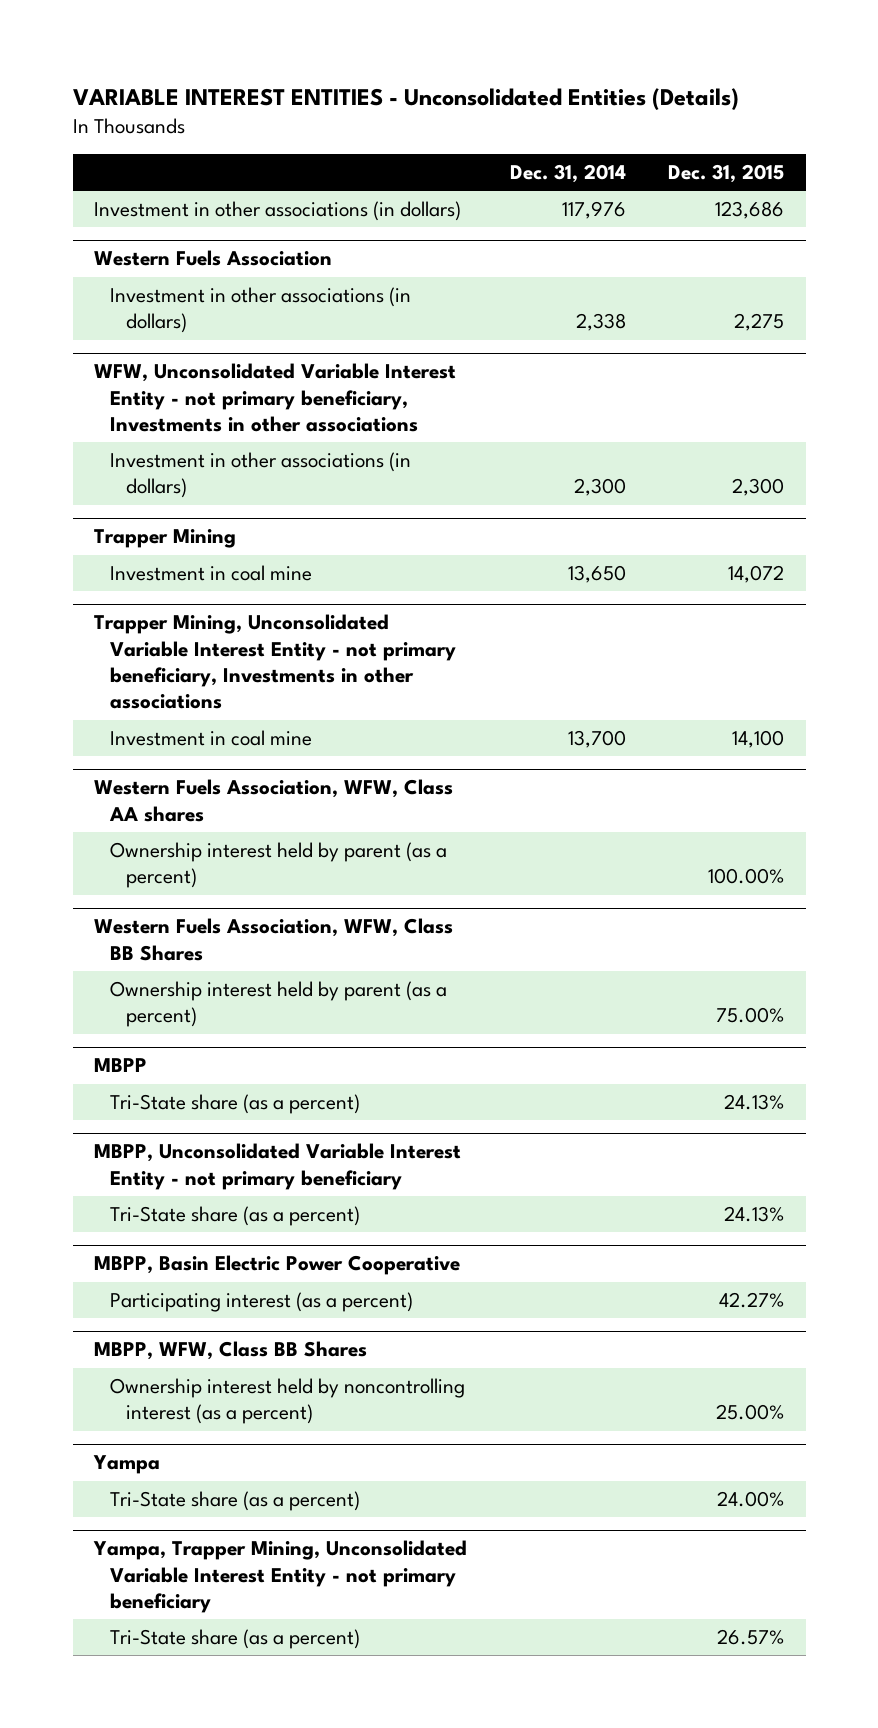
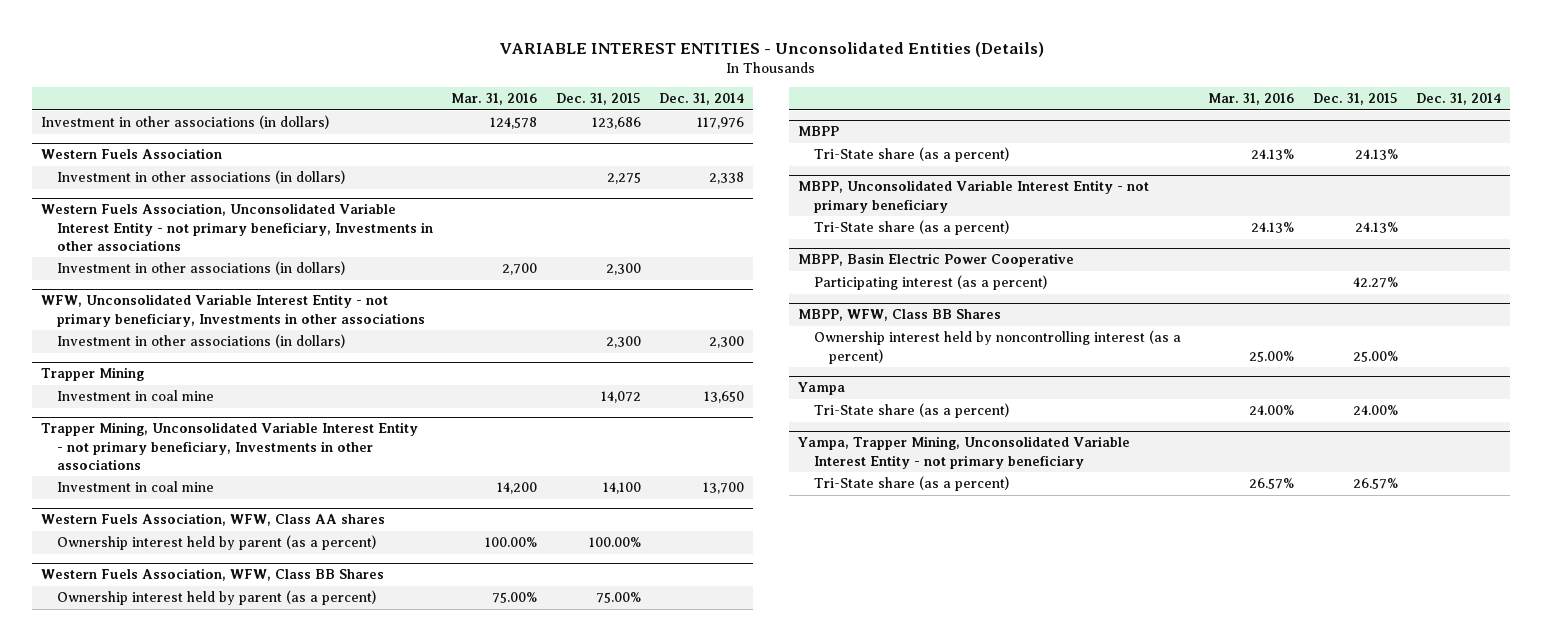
- | Dec. 31, 2014 | Dec. 31, 2015
+ | Mar. 31, 2016 | Dec. 31, 2015 | Dec. 31, 2014
+ Western Fuels Association, Unconsolidated Variable Interest Entity - not primary beneficiary, Investments in other associations
+ Investment in other associations (in dollars) | 2,700 | 2,300 |

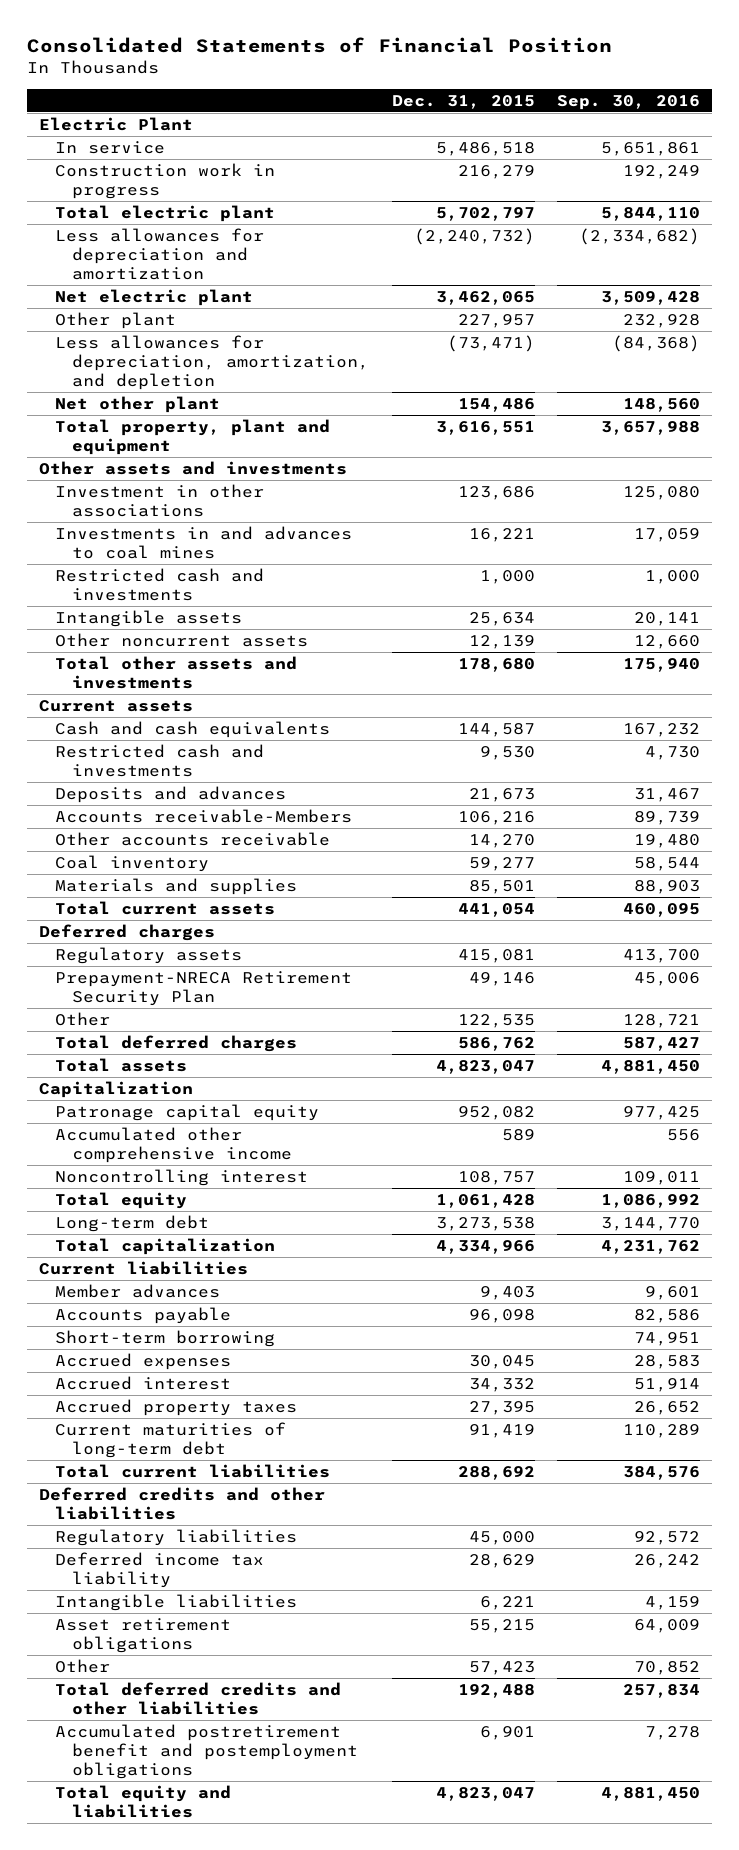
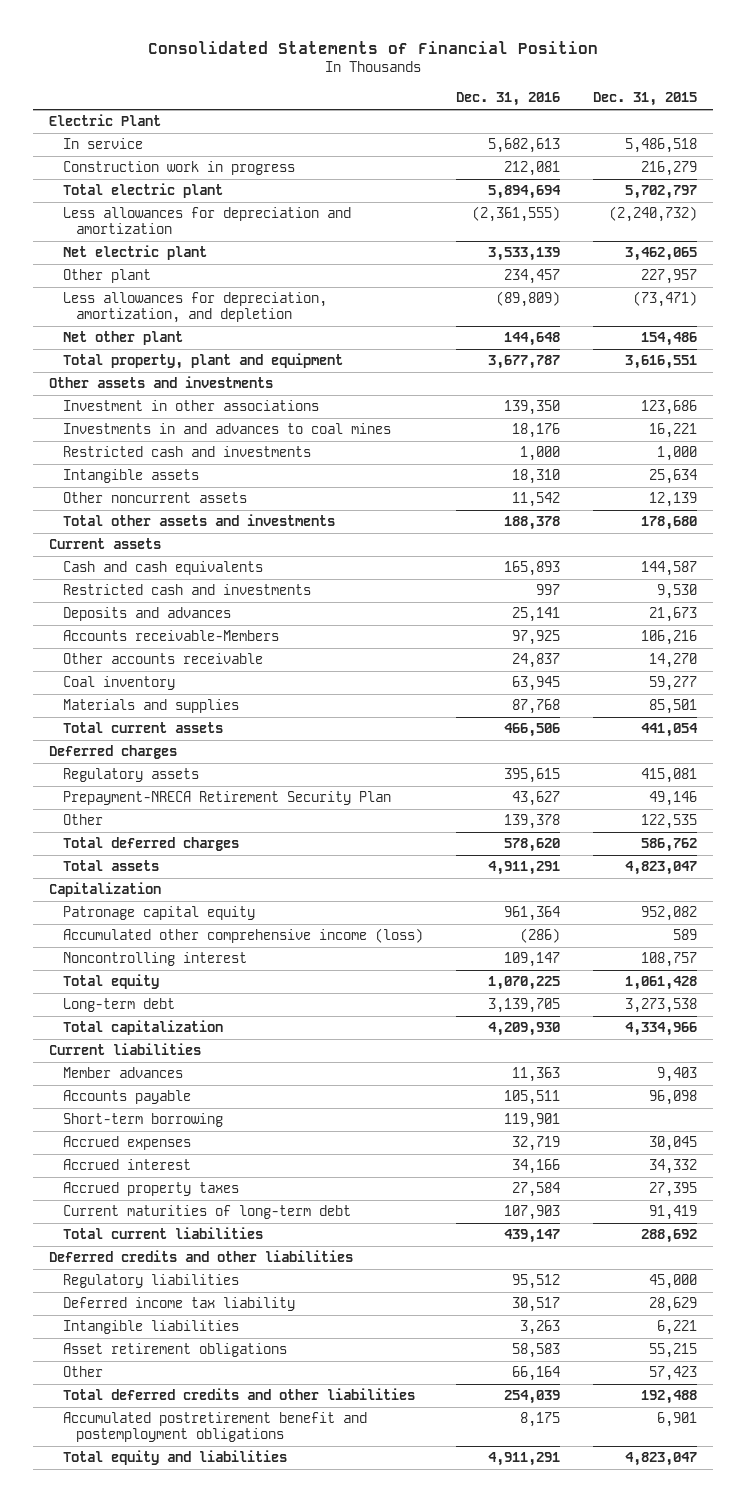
- | Dec. 31, 2015 | Sep. 30, 2016
+ | Dec. 31, 2016 | Dec. 31, 2015
- Accumulated other comprehensive income | 589 | 556
+ Accumulated other comprehensive income (loss) | (286) | 589

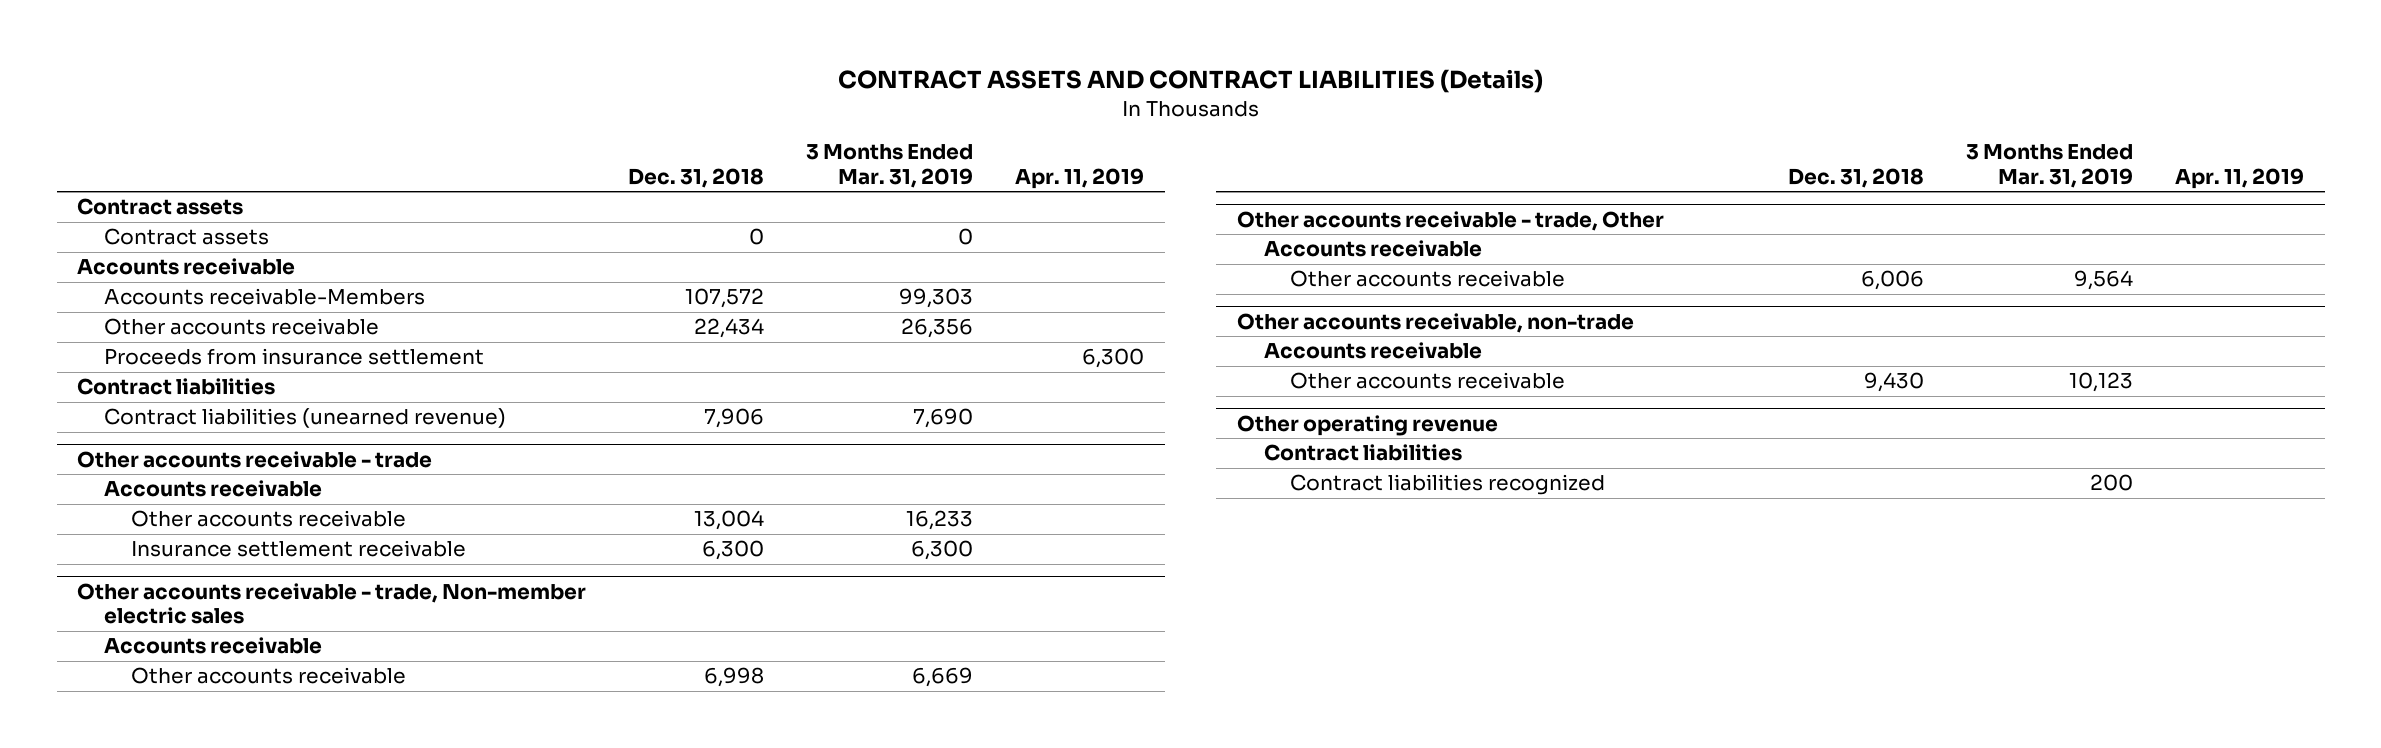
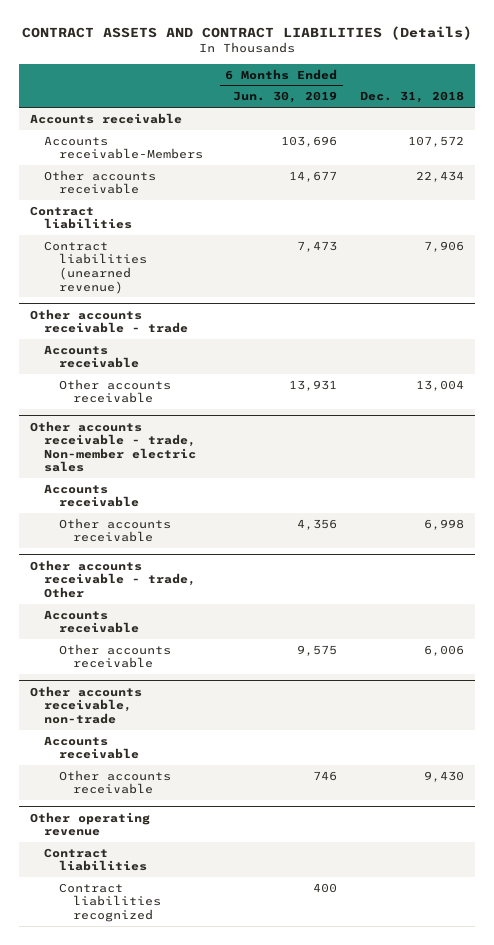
- | Dec. 31, 2018 | 3 Months Ended Mar. 31, 2019 | Apr. 11, 2019
+ | 6 Months Ended Jun. 30, 2019 | Dec. 31, 2018
- Contract assets
- Contract assets | 0 | 0 |
- Proceeds from insurance settlement | | | 6,300
@ Other accounts receivable - trade
- Insurance settlement receivable | 6,300 | 6,300 |

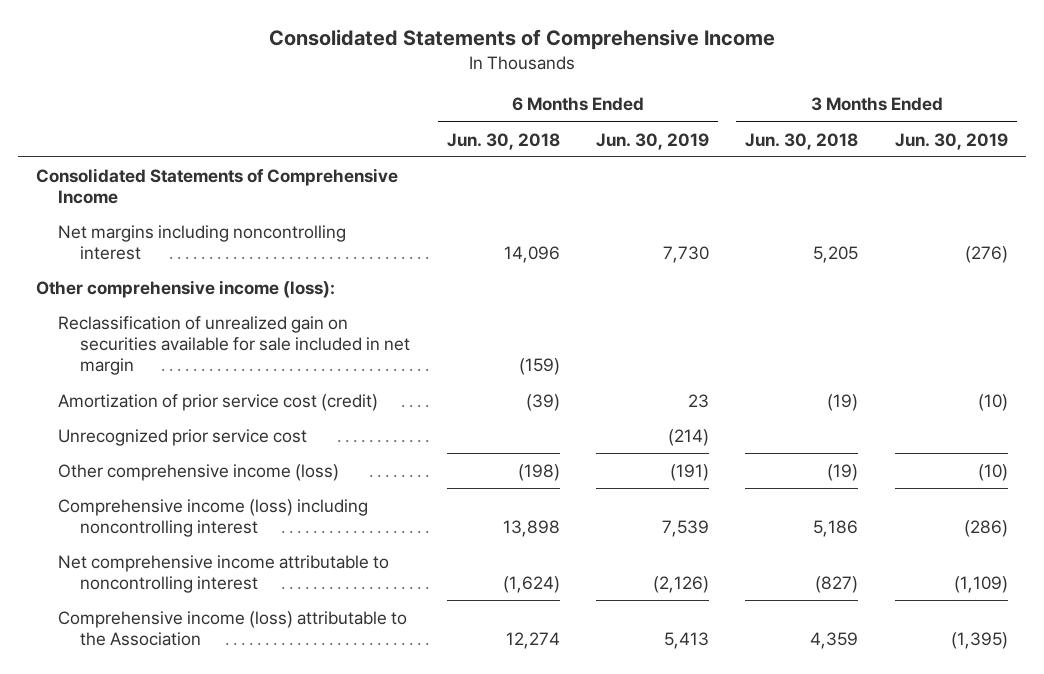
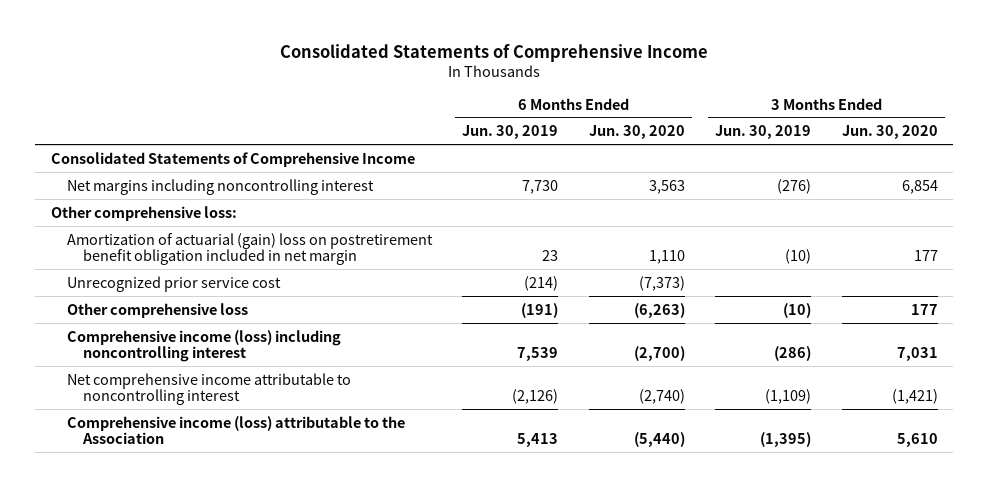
- | 6 Months Ended Jun. 30, 2018 | 6 Months Ended Jun. 30, 2019 | 3 Months Ended Jun. 30, 2018 | 3 Months Ended Jun. 30, 2019
+ | 6 Months Ended Jun. 30, 2019 | 6 Months Ended Jun. 30, 2020 | 3 Months Ended Jun. 30, 2019 | 3 Months Ended Jun. 30, 2020
- Other comprehensive income (loss):
- Reclassification of unrealized gain on securities available for sale included in net margin | (159) | | |
- Amortization of prior service cost (credit) | (39) | 23 | (19) | (10)
+ Other comprehensive loss:
+ Amortization of actuarial (gain) loss on postretirement benefit obligation included in net margin | 23 | 1,110 | (10) | 177
- Other comprehensive income (loss) | (198) | (191) | (19) | (10)
+ Other comprehensive loss | (191) | (6,263) | (10) | 177

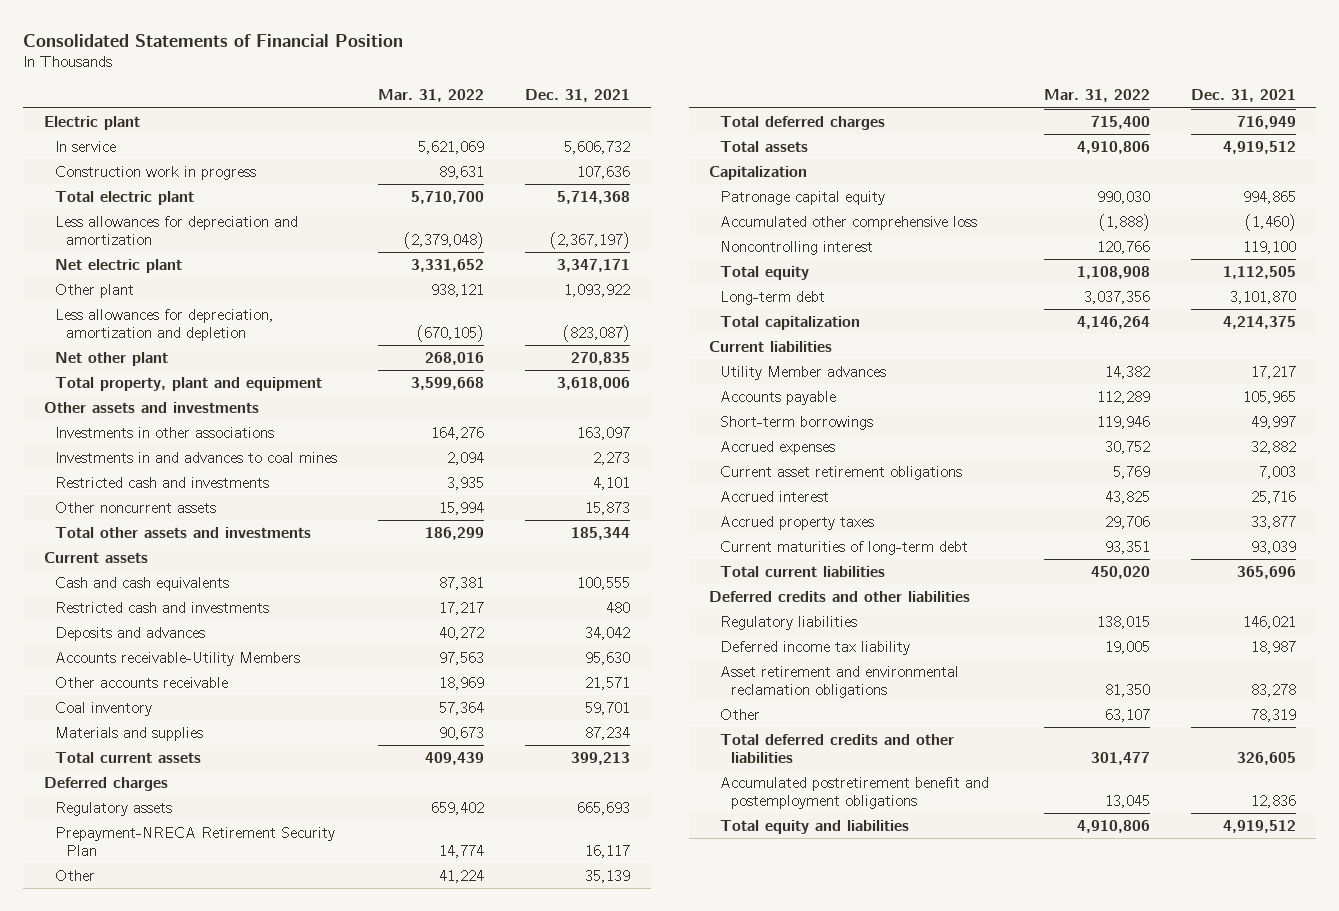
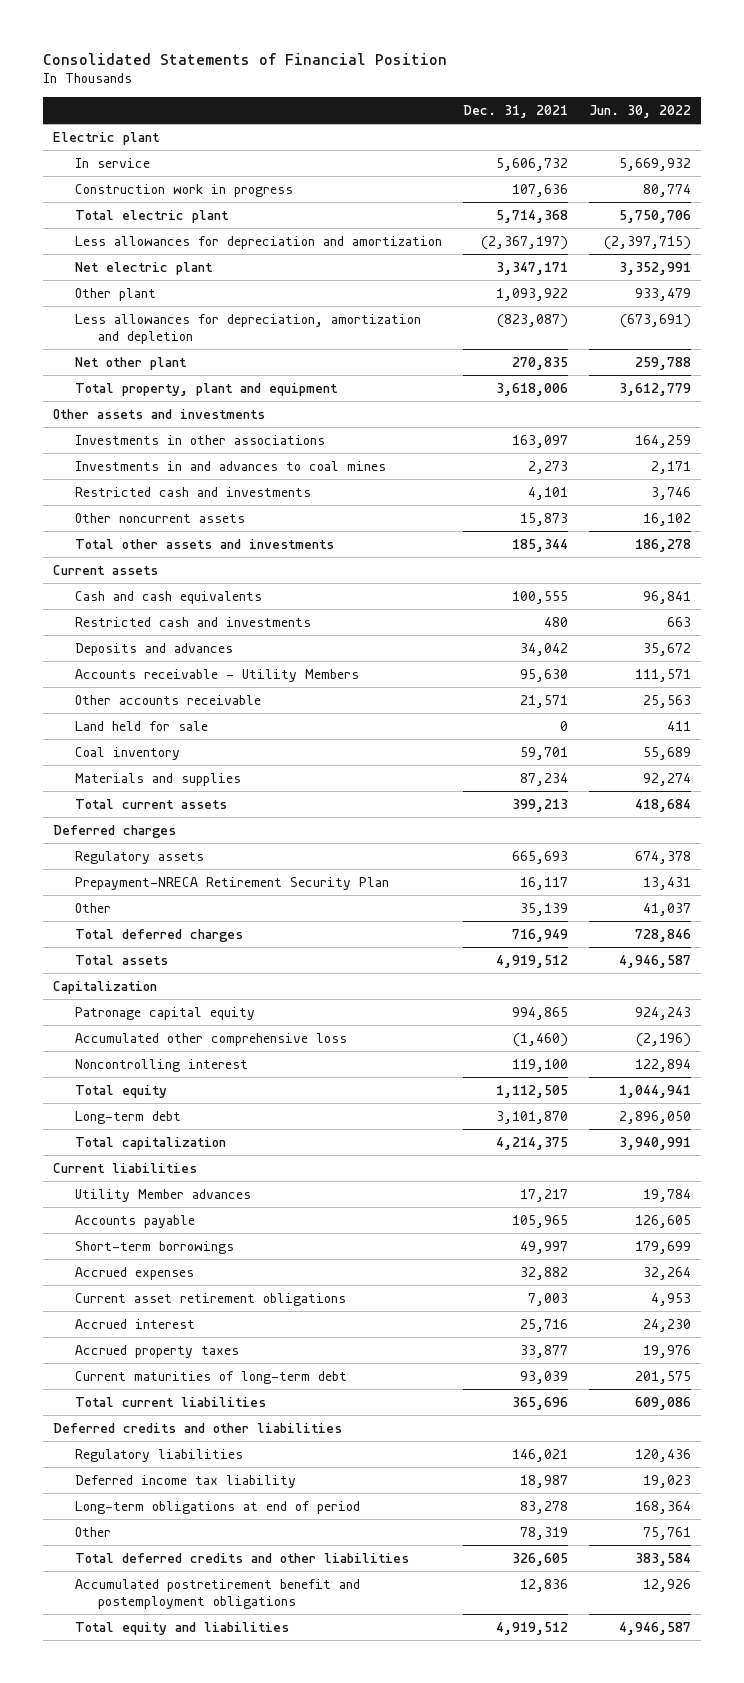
- | Mar. 31, 2022 | Dec. 31, 2021
+ | Dec. 31, 2021 | Jun. 30, 2022
- Accounts receivable-Utility Members | 97,563 | 95,630
+ Accounts receivable - Utility Members | 95,630 | 111,571
+ Land held for sale | 0 | 411
- Asset retirement and environmental reclamation obligations | 81,350 | 83,278
+ Long-term obligations at end of period | 83,278 | 168,364

